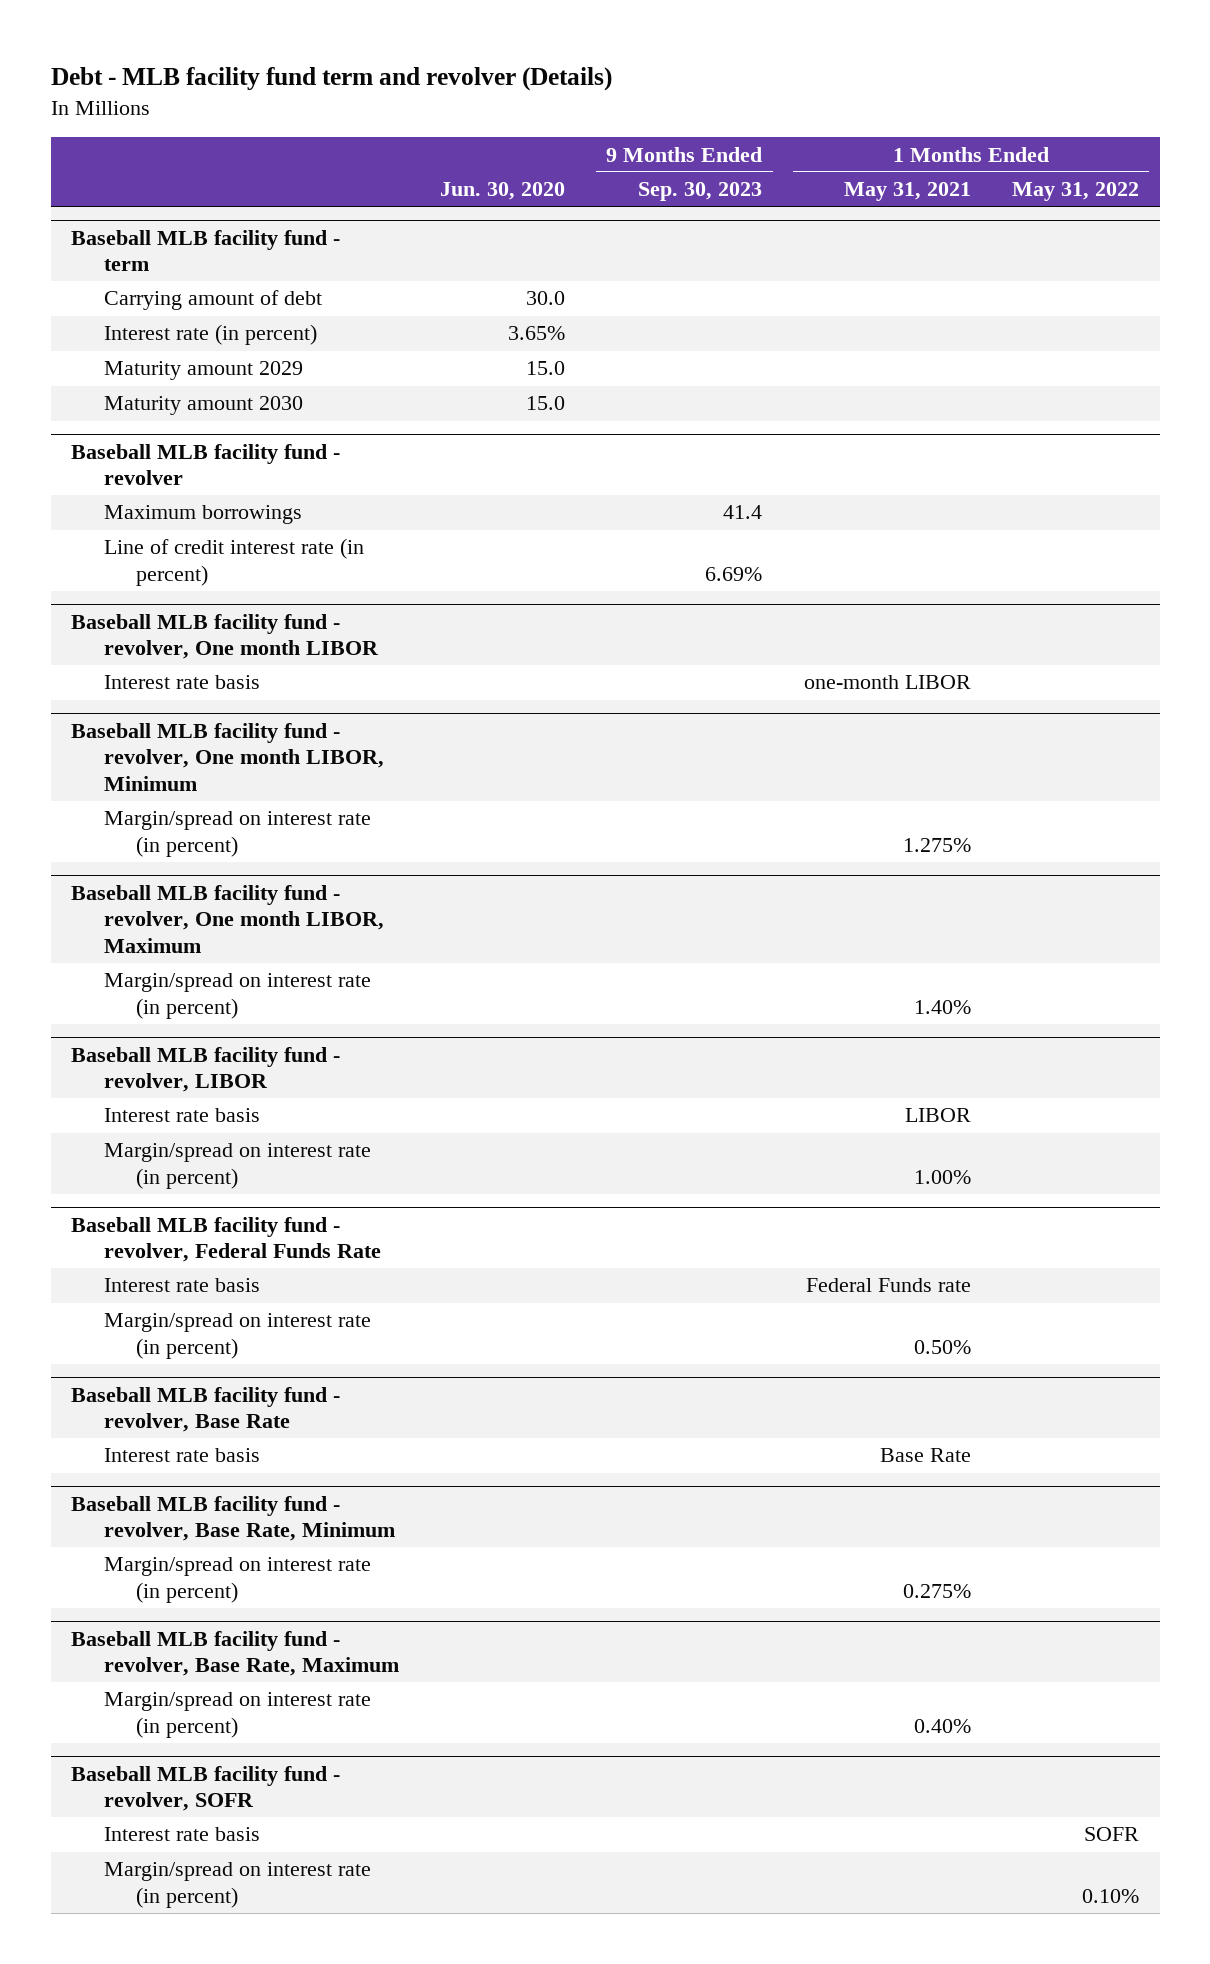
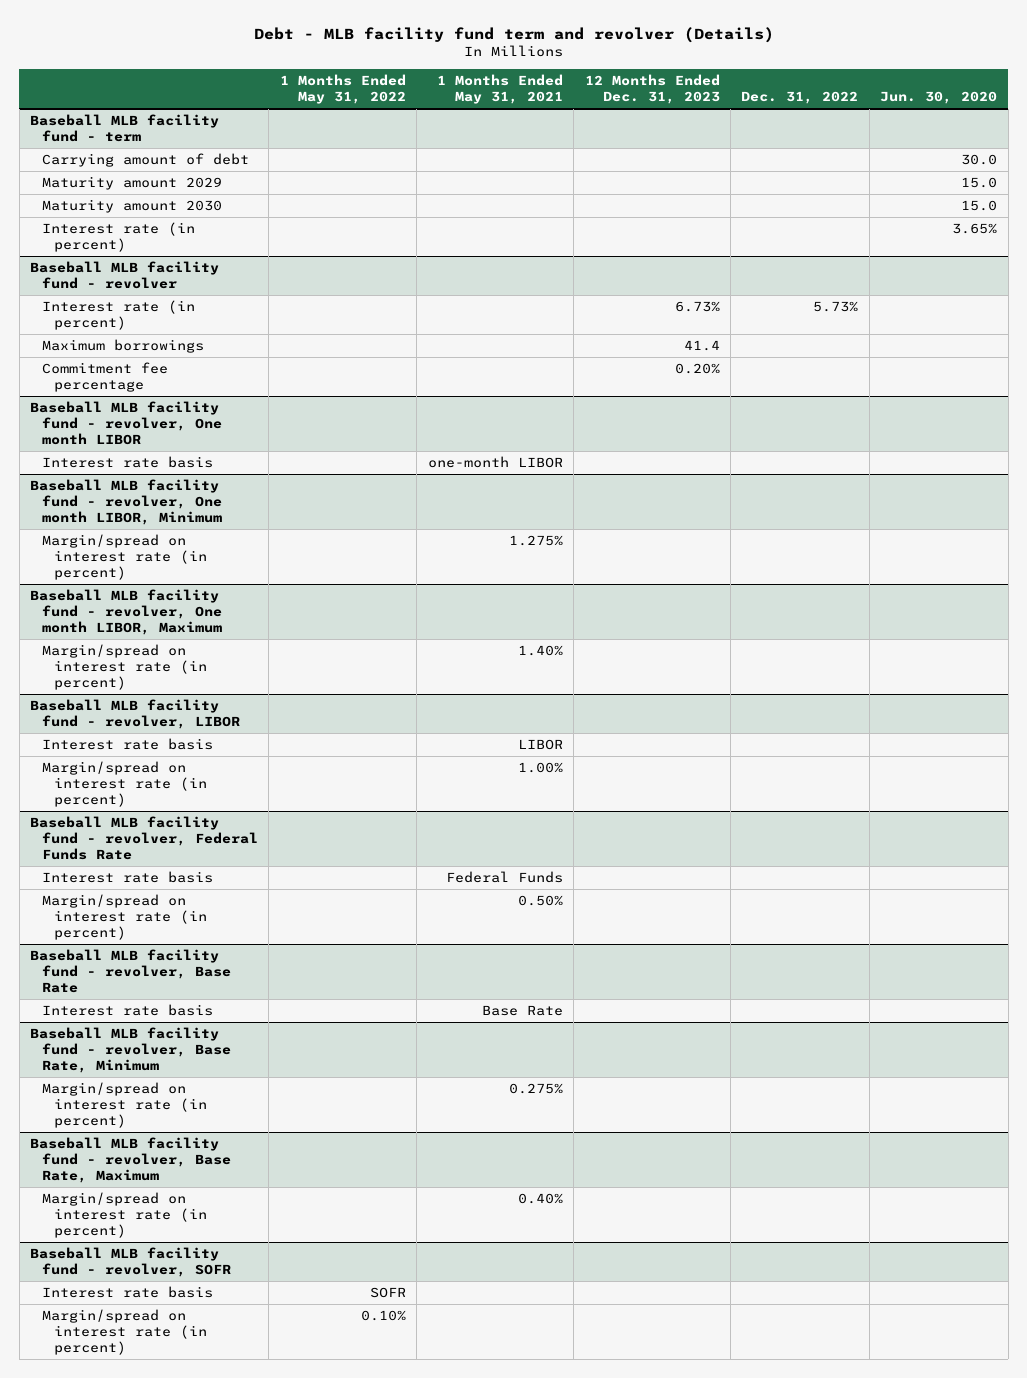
- | Jun. 30, 2020 | 9 Months Ended Sep. 30, 2023 | 1 Months Ended May 31, 2021 | 1 Months Ended May 31, 2022
+ | 1 Months Ended May 31, 2022 | 1 Months Ended May 31, 2021 | 12 Months Ended Dec. 31, 2023 | Dec. 31, 2022 | Jun. 30, 2020
@ Baseball MLB facility fund - term
moved down: Interest rate (in percent) | | | | | 3.65%
@ Baseball MLB facility fund - revolver
+ Interest rate (in percent) | | | 6.73% | 5.73% |
- Line of credit interest rate (in percent) | | 6.69% | |
+ Commitment fee percentage | | | 0.20% | |
@ Baseball MLB facility fund - revolver, Federal Funds Rate
- Interest rate basis | | | Federal Funds rate |
+ Interest rate basis | | Federal Funds | | |

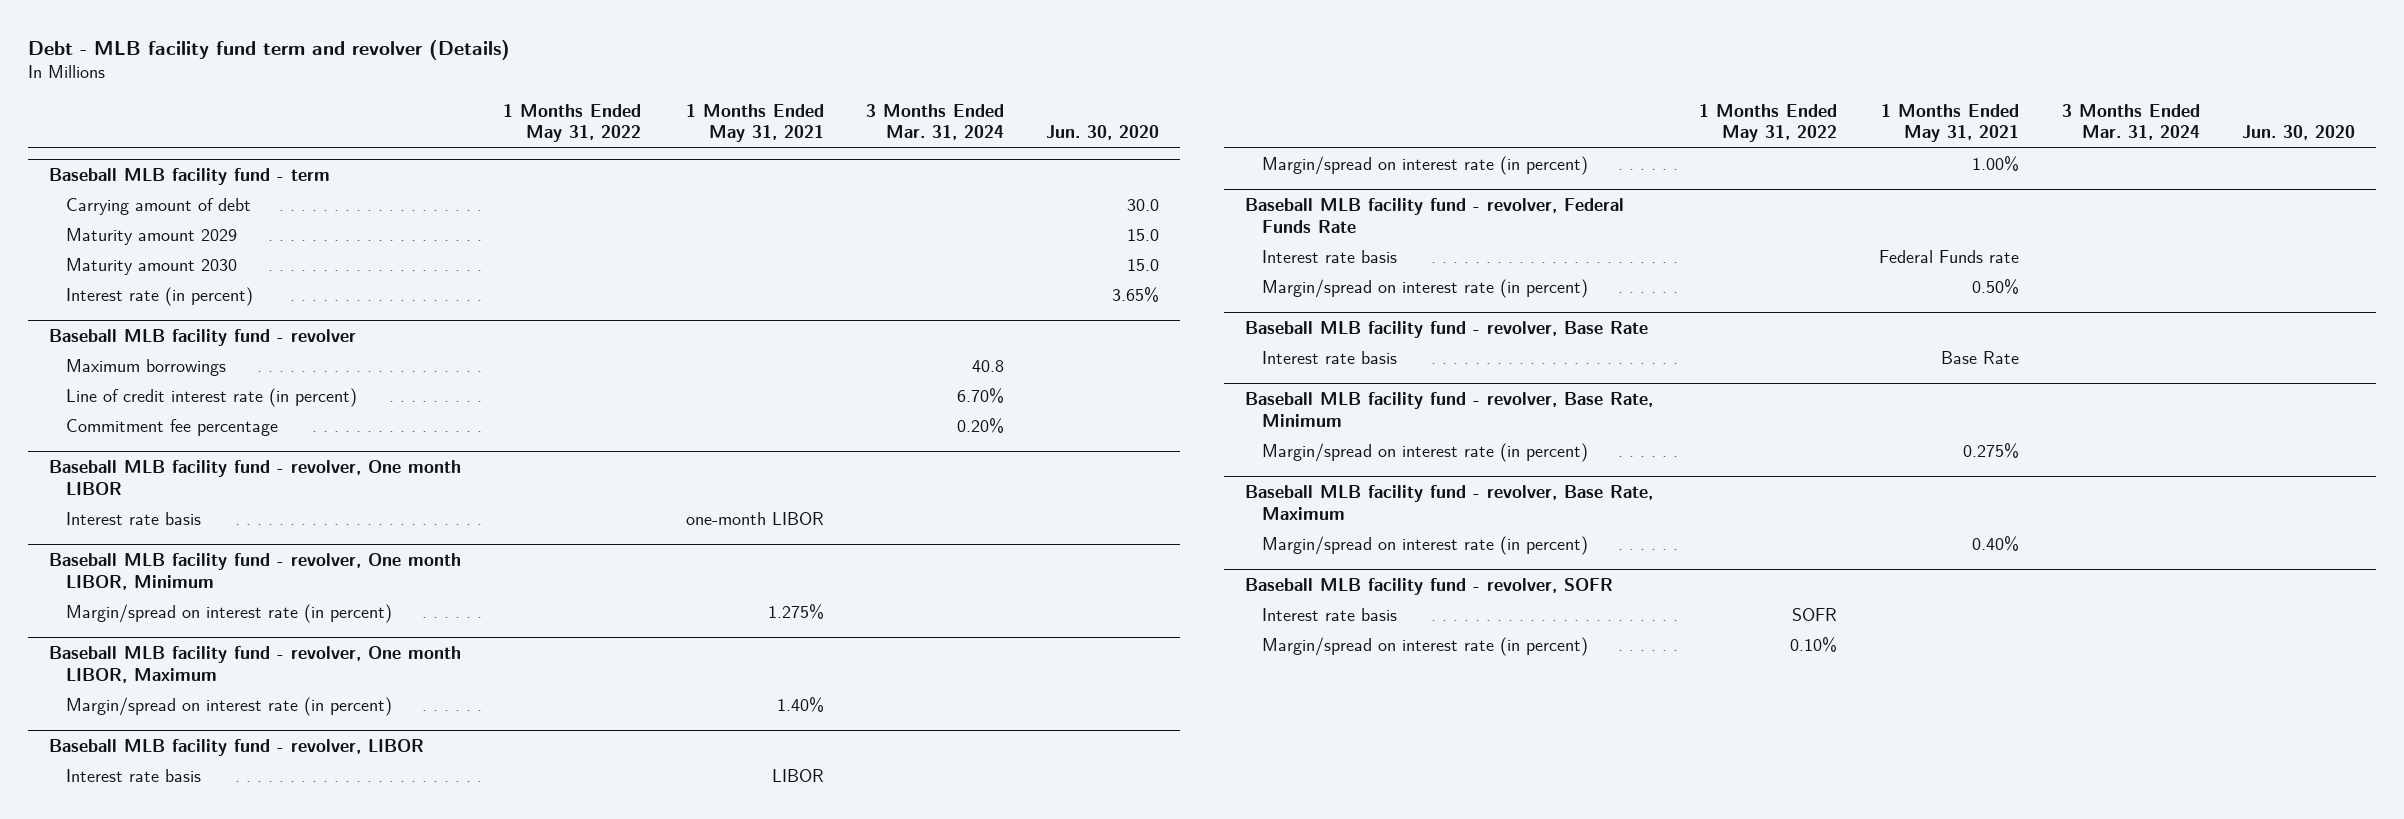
- | 1 Months Ended May 31, 2022 | 1 Months Ended May 31, 2021 | 12 Months Ended Dec. 31, 2023 | Dec. 31, 2022 | Jun. 30, 2020
+ | 1 Months Ended May 31, 2022 | 1 Months Ended May 31, 2021 | 3 Months Ended Mar. 31, 2024 | Jun. 30, 2020
@ Baseball MLB facility fund - revolver
- Interest rate (in percent) | | | 6.73% | 5.73% |
+ Line of credit interest rate (in percent) | | | 6.70% |
@ Baseball MLB facility fund - revolver, Federal Funds Rate
- Interest rate basis | | Federal Funds | | |
+ Interest rate basis | | Federal Funds rate | |

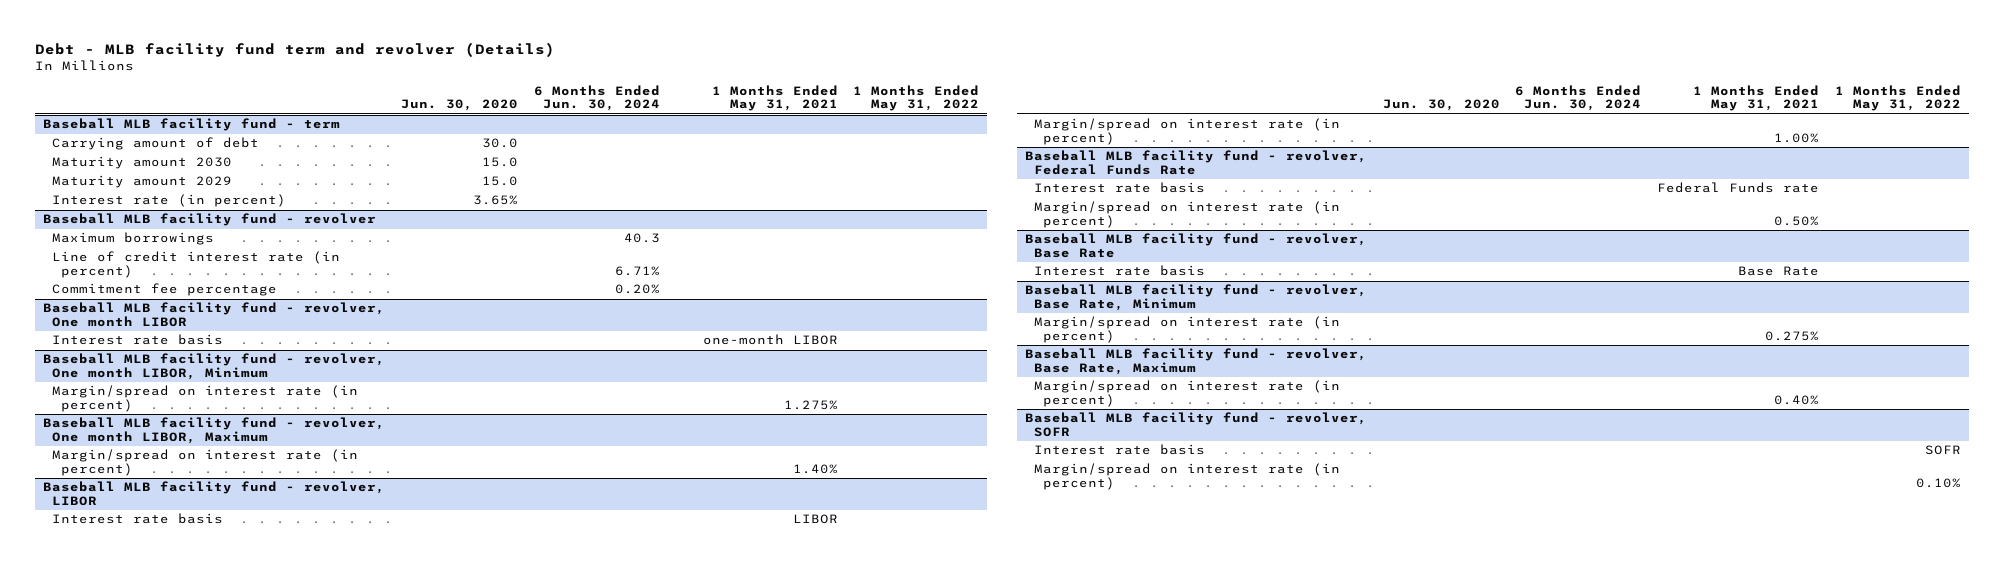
- | 1 Months Ended May 31, 2022 | 1 Months Ended May 31, 2021 | 3 Months Ended Mar. 31, 2024 | Jun. 30, 2020
+ | Jun. 30, 2020 | 6 Months Ended Jun. 30, 2024 | 1 Months Ended May 31, 2021 | 1 Months Ended May 31, 2022
@ Baseball MLB facility fund - term
moved down: Maturity amount 2029 | 15.0 | | |

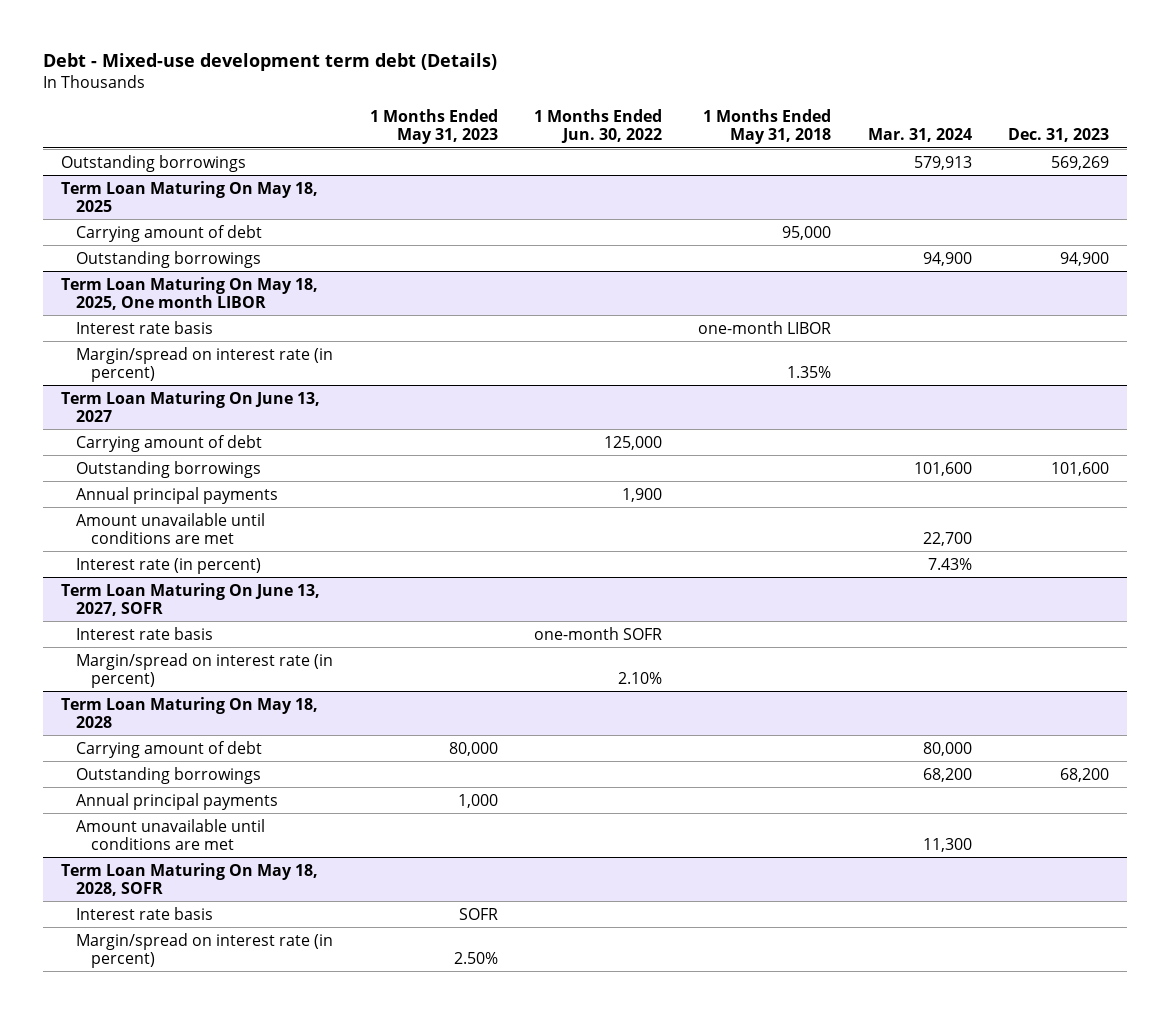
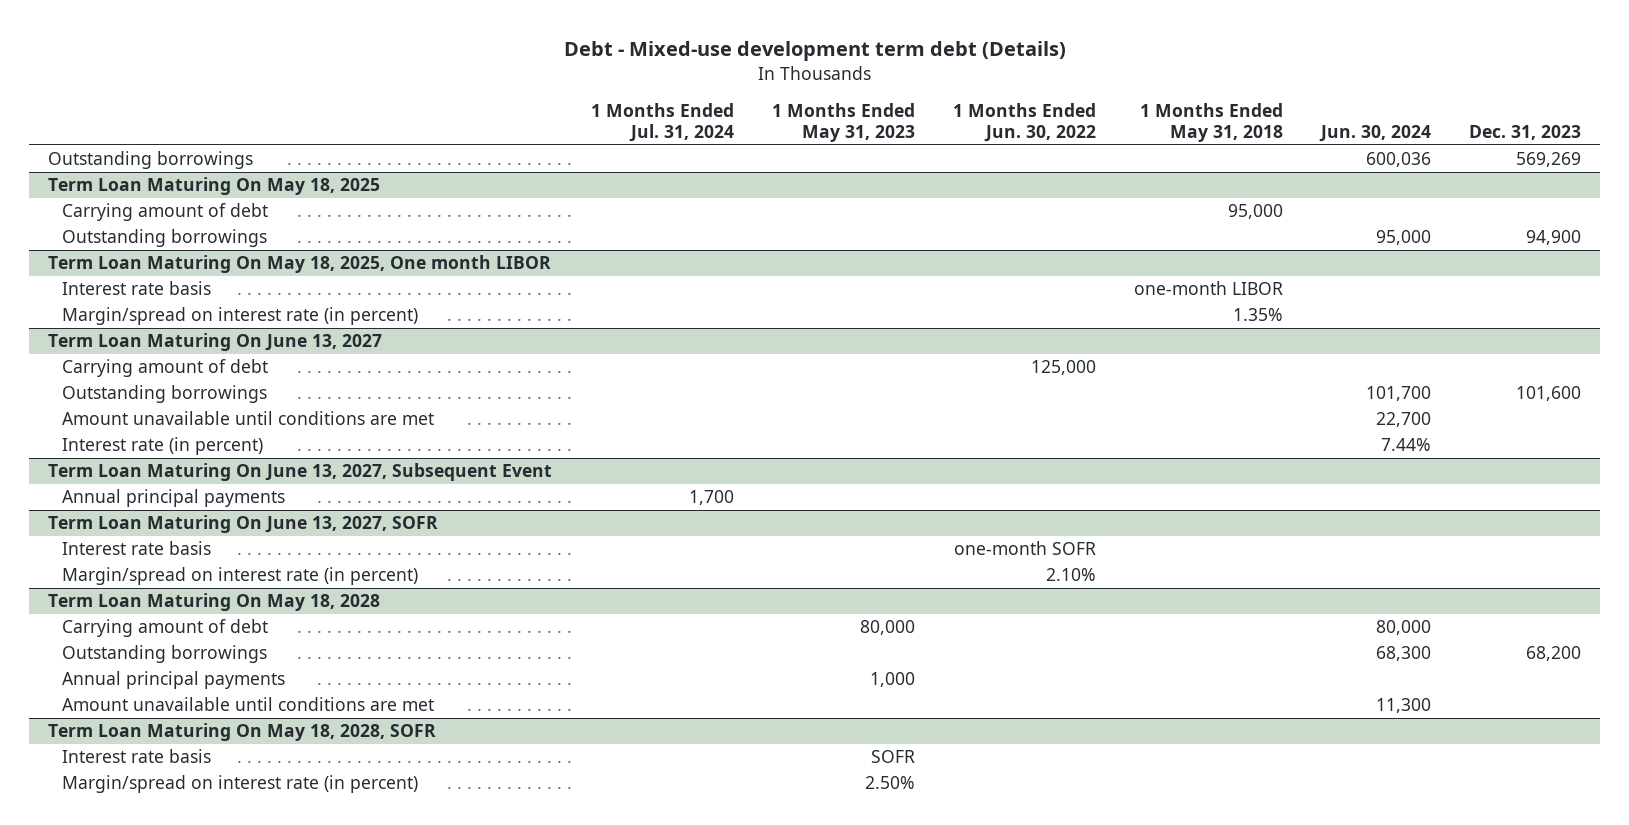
- | 1 Months Ended May 31, 2023 | 1 Months Ended Jun. 30, 2022 | 1 Months Ended May 31, 2018 | Mar. 31, 2024 | Dec. 31, 2023
+ | 1 Months Ended Jul. 31, 2024 | 1 Months Ended May 31, 2023 | 1 Months Ended Jun. 30, 2022 | 1 Months Ended May 31, 2018 | Jun. 30, 2024 | Dec. 31, 2023
@ Term Loan Maturing On June 13, 2027
- Annual principal payments | | 1,900 | | |
+ Term Loan Maturing On June 13, 2027, Subsequent Event
+ Annual principal payments | 1,700 | | | | |

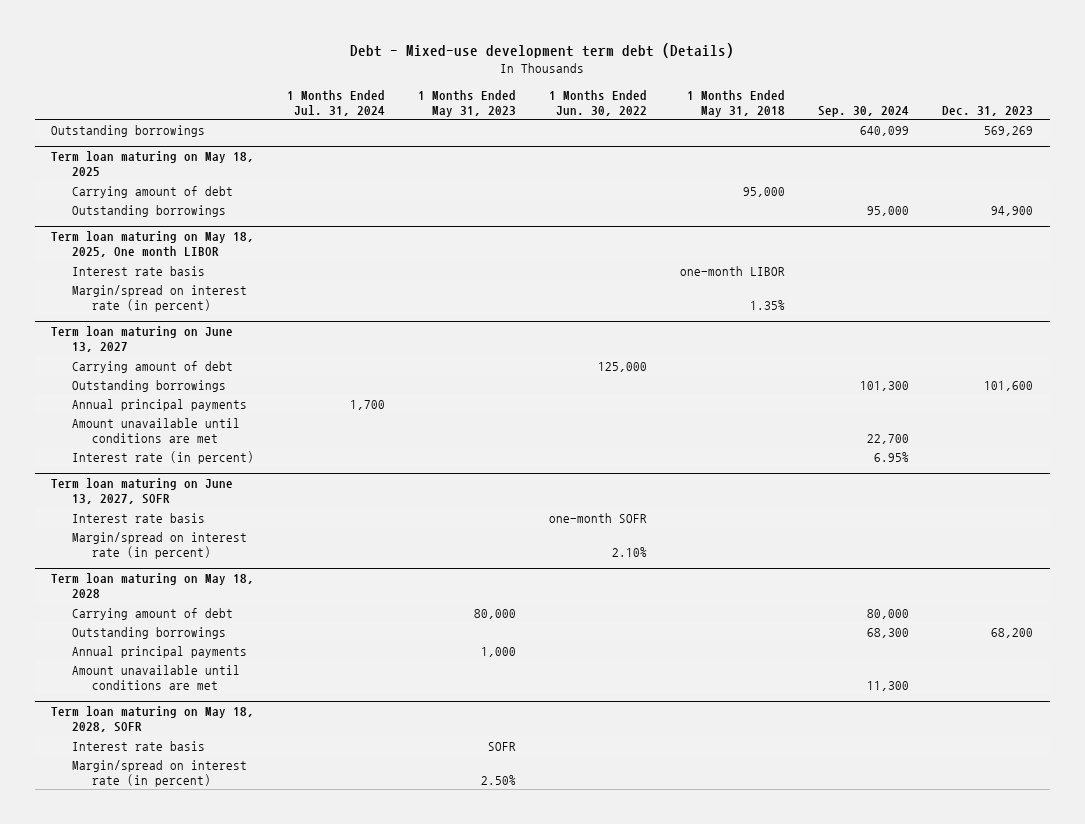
- | 1 Months Ended Jul. 31, 2024 | 1 Months Ended May 31, 2023 | 1 Months Ended Jun. 30, 2022 | 1 Months Ended May 31, 2018 | Jun. 30, 2024 | Dec. 31, 2023
+ | 1 Months Ended Jul. 31, 2024 | 1 Months Ended May 31, 2023 | 1 Months Ended Jun. 30, 2022 | 1 Months Ended May 31, 2018 | Sep. 30, 2024 | Dec. 31, 2023
- Term Loan Maturing On May 18, 2025
+ Term loan maturing on May 18, 2025
- Term Loan Maturing On May 18, 2025, One month LIBOR
+ Term loan maturing on May 18, 2025, One month LIBOR
- Term Loan Maturing On June 13, 2027
+ Term loan maturing on June 13, 2027
+ Annual principal payments | 1,700 | | | | |
- Term Loan Maturing On June 13, 2027, Subsequent Event
- Annual principal payments | 1,700 | | | | |
- Term Loan Maturing On June 13, 2027, SOFR
+ Term loan maturing on June 13, 2027, SOFR
- Term Loan Maturing On May 18, 2028
+ Term loan maturing on May 18, 2028
- Term Loan Maturing On May 18, 2028, SOFR
+ Term loan maturing on May 18, 2028, SOFR

